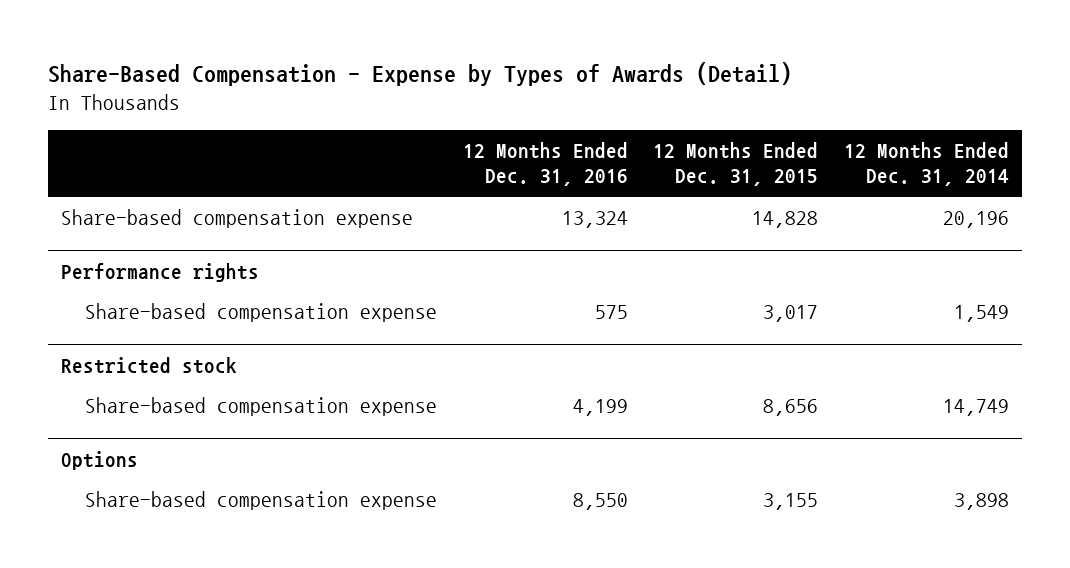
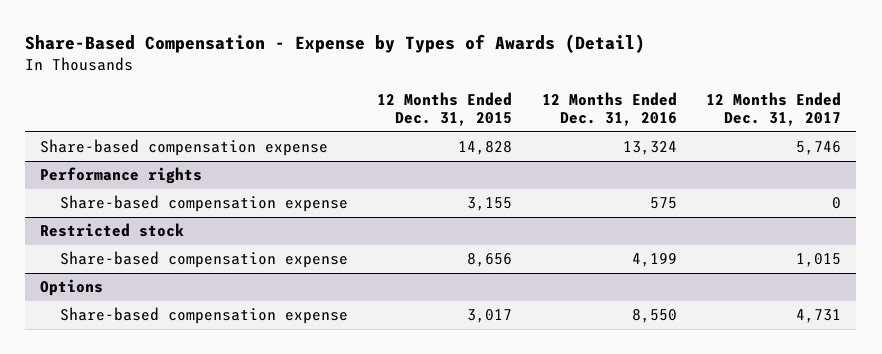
- | 12 Months Ended Dec. 31, 2016 | 12 Months Ended Dec. 31, 2015 | 12 Months Ended Dec. 31, 2014
+ | 12 Months Ended Dec. 31, 2015 | 12 Months Ended Dec. 31, 2016 | 12 Months Ended Dec. 31, 2017
@ Performance rights
- Share-based compensation expense | 575 | 3,017 | 1,549
+ Share-based compensation expense | 3,155 | 575 | 0
@ Options
- Share-based compensation expense | 8,550 | 3,155 | 3,898
+ Share-based compensation expense | 3,017 | 8,550 | 4,731

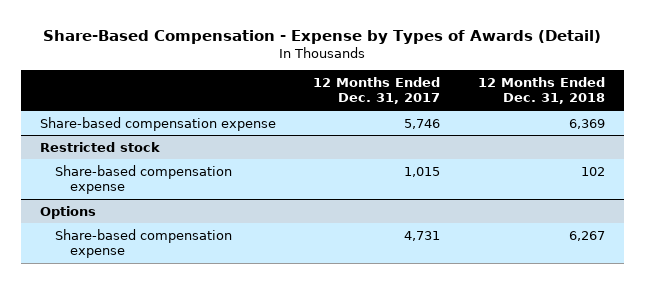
- | 12 Months Ended Dec. 31, 2015 | 12 Months Ended Dec. 31, 2016 | 12 Months Ended Dec. 31, 2017
+ | 12 Months Ended Dec. 31, 2017 | 12 Months Ended Dec. 31, 2018
- Performance rights
- Share-based compensation expense | 3,155 | 575 | 0

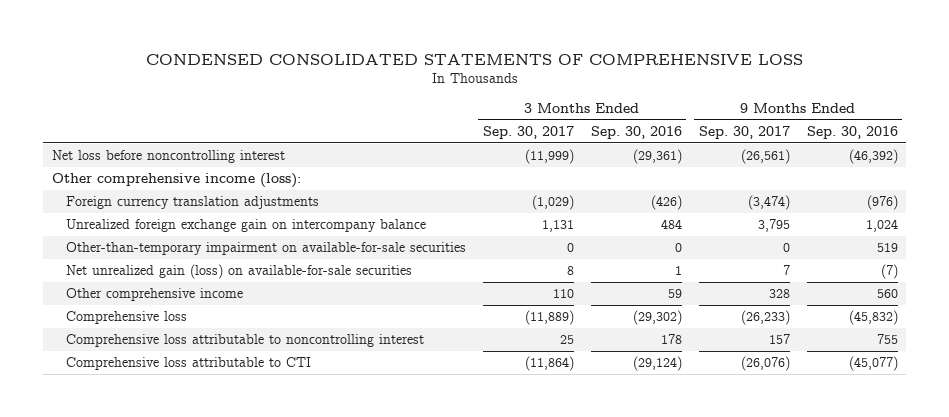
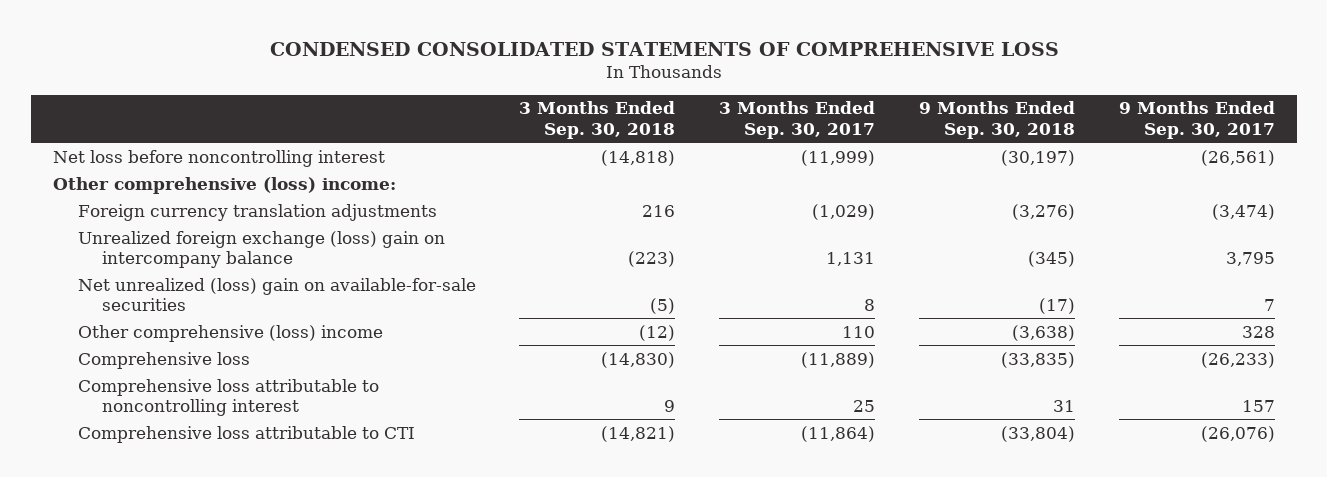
- | 3 Months Ended Sep. 30, 2017 | 3 Months Ended Sep. 30, 2016 | 9 Months Ended Sep. 30, 2017 | 9 Months Ended Sep. 30, 2016
+ | 3 Months Ended Sep. 30, 2018 | 3 Months Ended Sep. 30, 2017 | 9 Months Ended Sep. 30, 2018 | 9 Months Ended Sep. 30, 2017
- Other comprehensive income (loss):
+ Other comprehensive (loss) income:
- Unrealized foreign exchange gain on intercompany balance | 1,131 | 484 | 3,795 | 1,024
- Other-than-temporary impairment on available-for-sale securities | 0 | 0 | 0 | 519
- Net unrealized gain (loss) on available-for-sale securities | 8 | 1 | 7 | (7)
- Other comprehensive income | 110 | 59 | 328 | 560
+ Unrealized foreign exchange (loss) gain on intercompany balance | (223) | 1,131 | (345) | 3,795
+ Net unrealized (loss) gain on available-for-sale securities | (5) | 8 | (17) | 7
+ Other comprehensive (loss) income | (12) | 110 | (3,638) | 328

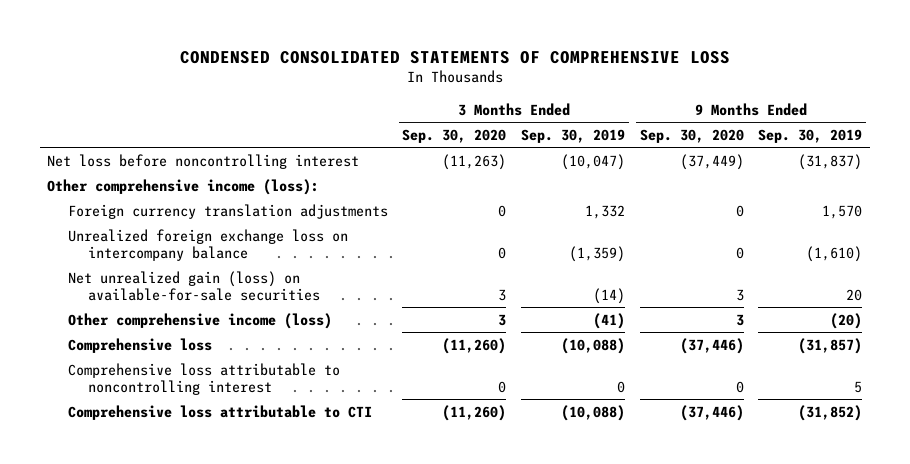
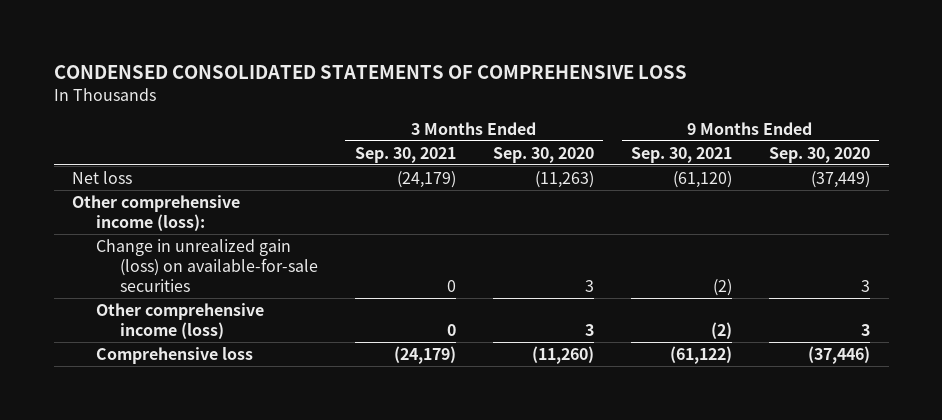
- | 3 Months Ended Sep. 30, 2020 | 3 Months Ended Sep. 30, 2019 | 9 Months Ended Sep. 30, 2020 | 9 Months Ended Sep. 30, 2019
+ | 3 Months Ended Sep. 30, 2021 | 3 Months Ended Sep. 30, 2020 | 9 Months Ended Sep. 30, 2021 | 9 Months Ended Sep. 30, 2020
- Net loss before noncontrolling interest | (11,263) | (10,047) | (37,449) | (31,837)
+ Net loss | (24,179) | (11,263) | (61,120) | (37,449)
- Foreign currency translation adjustments | 0 | 1,332 | 0 | 1,570
- Unrealized foreign exchange loss on intercompany balance | 0 | (1,359) | 0 | (1,610)
- Net unrealized gain (loss) on available-for-sale securities | 3 | (14) | 3 | 20
+ Change in unrealized gain (loss) on available-for-sale securities | 0 | 3 | (2) | 3
- Comprehensive loss attributable to noncontrolling interest | 0 | 0 | 0 | 5
- Comprehensive loss attributable to CTI | (11,260) | (10,088) | (37,446) | (31,852)

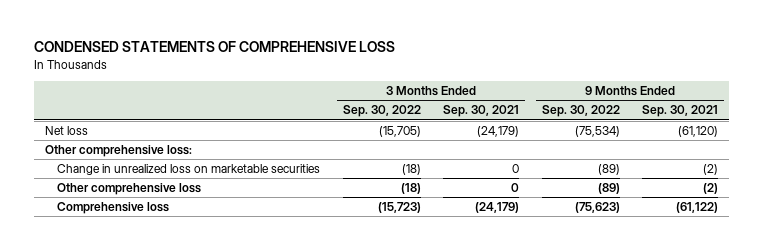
- CONDENSED CONSOLIDATED STATEMENTS OF COMPREHENSIVE LOSS
+ CONDENSED STATEMENTS OF COMPREHENSIVE LOSS
- | 3 Months Ended Sep. 30, 2021 | 3 Months Ended Sep. 30, 2020 | 9 Months Ended Sep. 30, 2021 | 9 Months Ended Sep. 30, 2020
+ | 3 Months Ended Sep. 30, 2022 | 3 Months Ended Sep. 30, 2021 | 9 Months Ended Sep. 30, 2022 | 9 Months Ended Sep. 30, 2021
- Other comprehensive income (loss):
- Change in unrealized gain (loss) on available-for-sale securities | 0 | 3 | (2) | 3
- Other comprehensive income (loss) | 0 | 3 | (2) | 3
+ Other comprehensive loss:
+ Change in unrealized loss on marketable securities | (18) | 0 | (89) | (2)
+ Other comprehensive loss | (18) | 0 | (89) | (2)

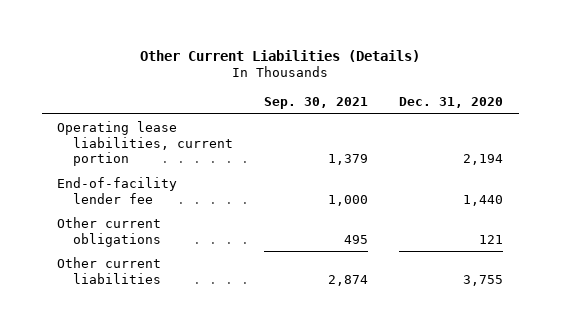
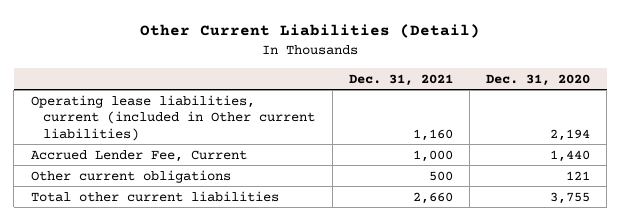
- Other Current Liabilities (Details)
+ Other Current Liabilities (Detail)
- | Sep. 30, 2021 | Dec. 31, 2020
+ | Dec. 31, 2021 | Dec. 31, 2020
- Operating lease liabilities, current portion | 1,379 | 2,194
- End-of-facility lender fee | 1,000 | 1,440
+ Operating lease liabilities, current (included in Other current liabilities) | 1,160 | 2,194
+ Accrued Lender Fee, Current | 1,000 | 1,440
- Other current liabilities | 2,874 | 3,755
+ Total other current liabilities | 2,660 | 3,755

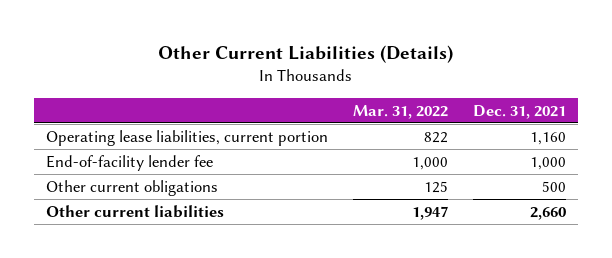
- Other Current Liabilities (Detail)
+ Other Current Liabilities (Details)
- | Dec. 31, 2021 | Dec. 31, 2020
+ | Mar. 31, 2022 | Dec. 31, 2021
- Operating lease liabilities, current (included in Other current liabilities) | 1,160 | 2,194
- Accrued Lender Fee, Current | 1,000 | 1,440
+ Operating lease liabilities, current portion | 822 | 1,160
+ End-of-facility lender fee | 1,000 | 1,000
- Total other current liabilities | 2,660 | 3,755
+ Other current liabilities | 1,947 | 2,660

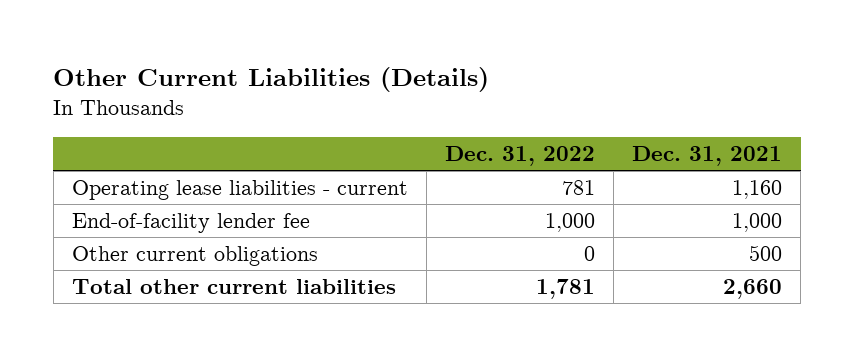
- | Mar. 31, 2022 | Dec. 31, 2021
+ | Dec. 31, 2022 | Dec. 31, 2021
- Operating lease liabilities, current portion | 822 | 1,160
+ Operating lease liabilities - current | 781 | 1,160
- Other current liabilities | 1,947 | 2,660
+ Total other current liabilities | 1,781 | 2,660

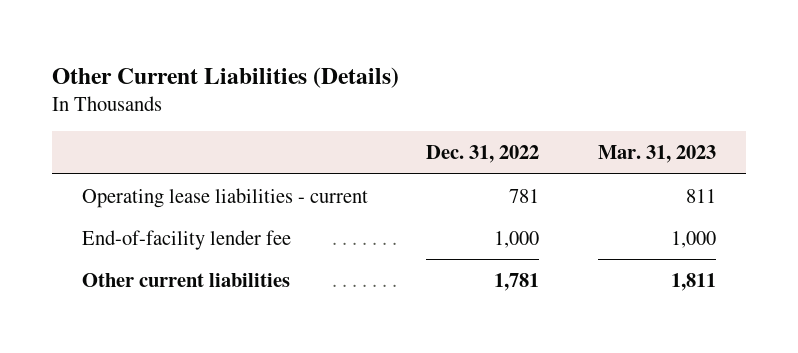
- | Dec. 31, 2022 | Dec. 31, 2021
+ | Dec. 31, 2022 | Mar. 31, 2023
- Other current obligations | 0 | 500
- Total other current liabilities | 1,781 | 2,660
+ Other current liabilities | 1,781 | 1,811

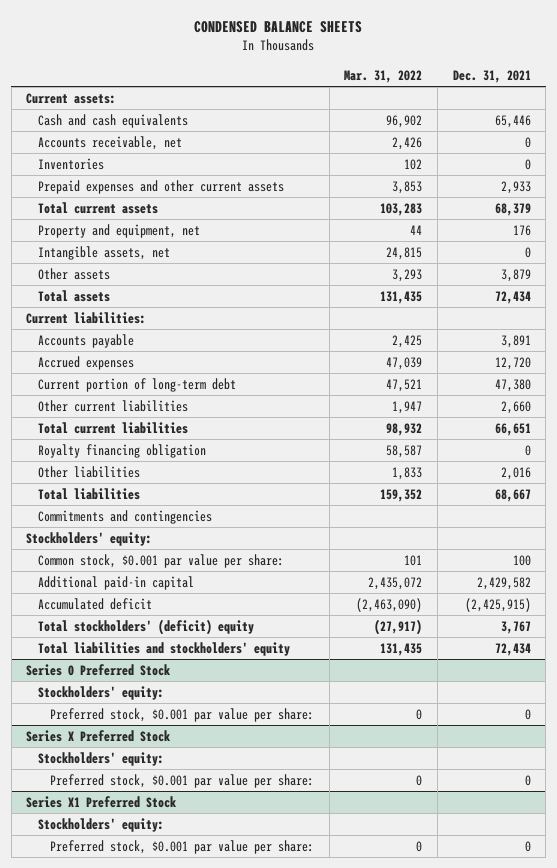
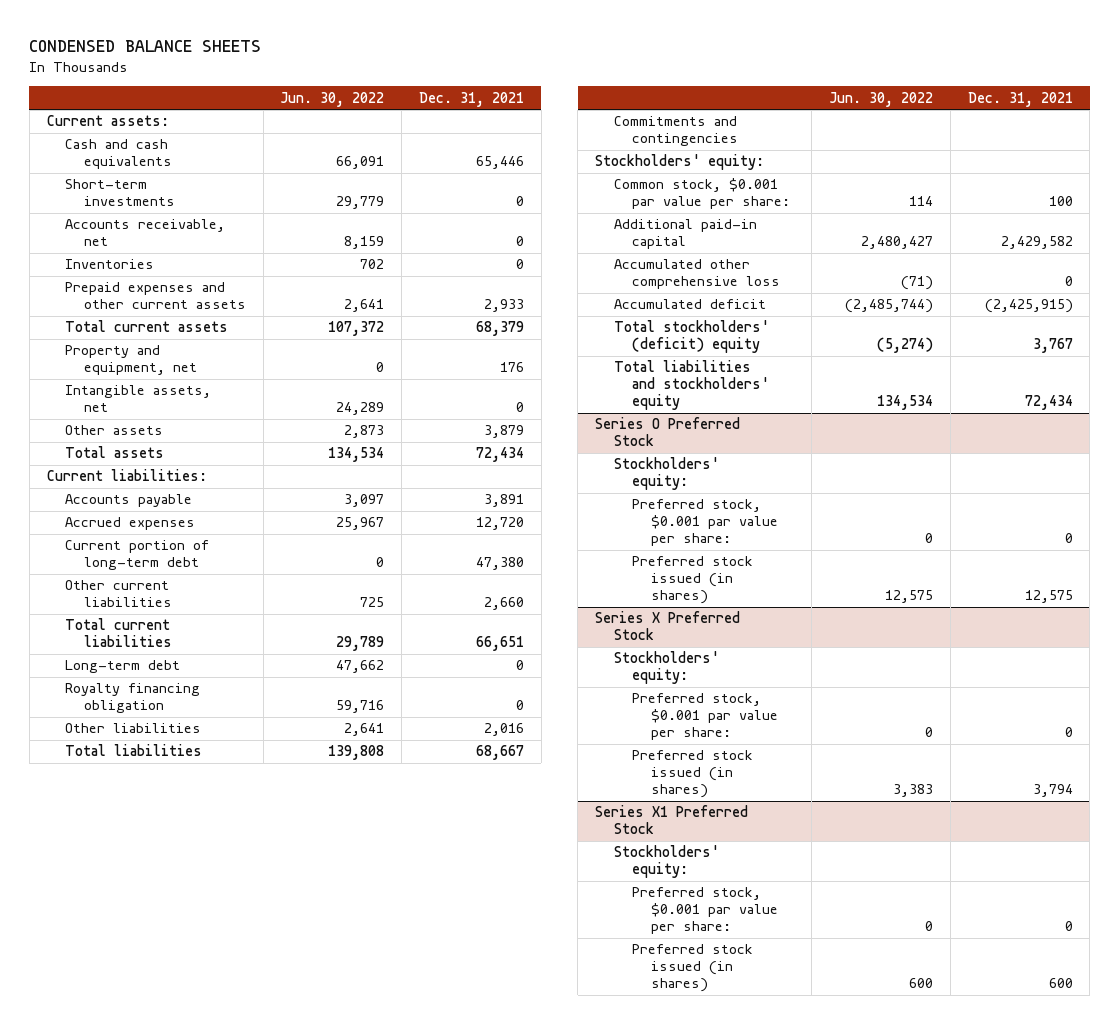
- | Mar. 31, 2022 | Dec. 31, 2021
+ | Jun. 30, 2022 | Dec. 31, 2021
+ Short-term investments | 29,779 | 0
+ Long-term debt | 47,662 | 0
+ Accumulated other comprehensive loss | (71) | 0
@ Series O Preferred Stock
+ Preferred stock issued (in shares) | 12,575 | 12,575
@ Series X Preferred Stock
+ Preferred stock issued (in shares) | 3,383 | 3,794
@ Series X1 Preferred Stock
+ Preferred stock issued (in shares) | 600 | 600

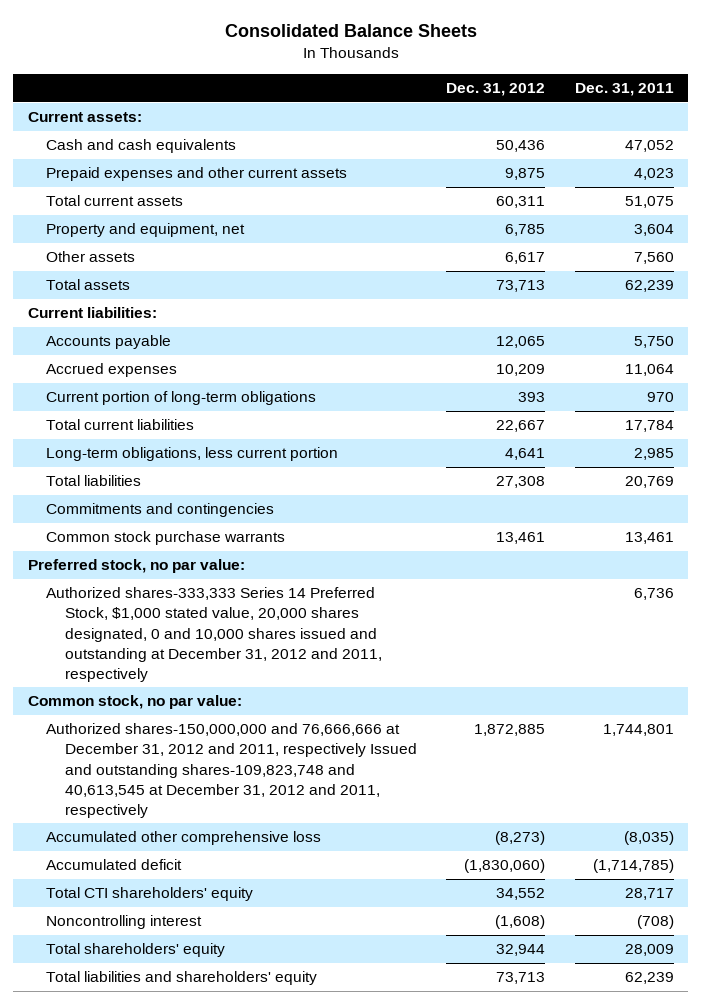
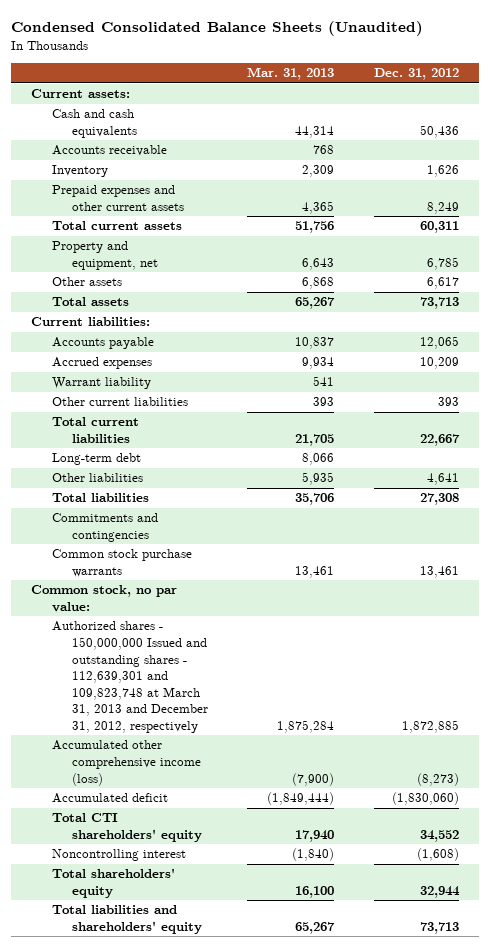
- Consolidated Balance Sheets
+ Condensed Consolidated Balance Sheets (Unaudited)
- | Dec. 31, 2012 | Dec. 31, 2011
+ | Mar. 31, 2013 | Dec. 31, 2012
- Prepaid expenses and other current assets | 9,875 | 4,023
+ Accounts receivable | 768 |
+ Inventory | 2,309 | 1,626
+ Prepaid expenses and other current assets | 4,365 | 8,249
- Current portion of long-term obligations | 393 | 970
+ Warrant liability | 541 |
+ Other current liabilities | 393 | 393
- Long-term obligations, less current portion | 4,641 | 2,985
+ Long-term debt | 8,066 |
+ Other liabilities | 5,935 | 4,641
- Preferred stock, no par value:
- Authorized shares-333,333 Series 14 Preferred Stock, $1,000 stated value, 20,000 shares designated, 0 and 10,000 shares issued and outstanding at December 31, 2012 and 2011, respectively | | 6,736
- Authorized shares-150,000,000 and 76,666,666 at December 31, 2012 and 2011, respectively Issued and outstanding shares-109,823,748 and 40,613,545 at December 31, 2012 and 2011, respectively | 1,872,885 | 1,744,801
- Accumulated other comprehensive loss | (8,273) | (8,035)
+ Authorized shares - 150,000,000 Issued and outstanding shares - 112,639,301 and 109,823,748 at March 31, 2013 and December 31, 2012, respectively | 1,875,284 | 1,872,885
+ Accumulated other comprehensive income (loss) | (7,900) | (8,273)

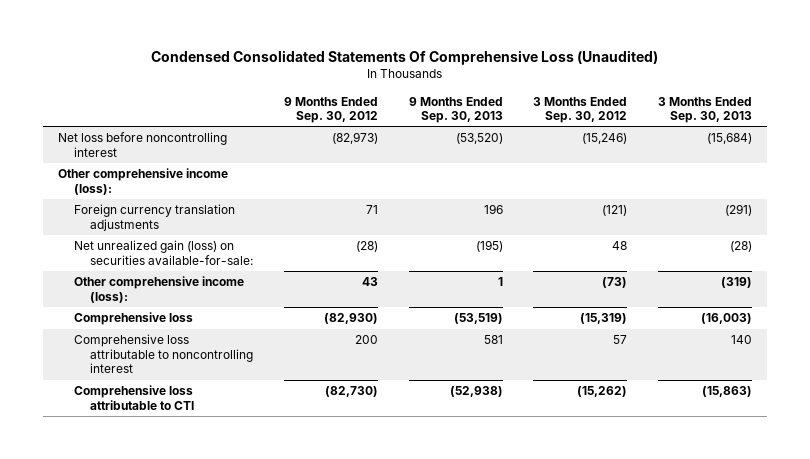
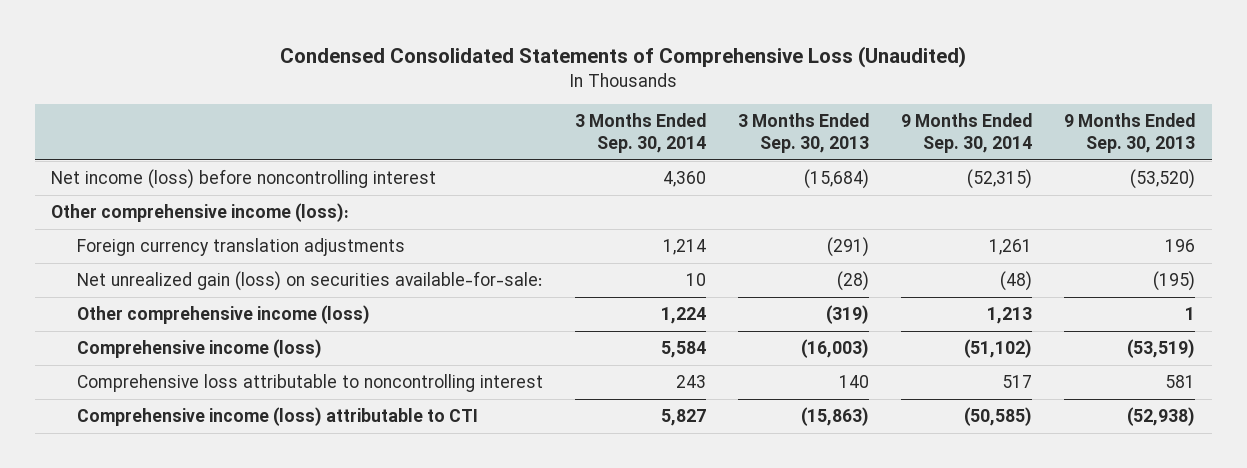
- Condensed Consolidated Statements Of Comprehensive Loss (Unaudited)
+ Condensed Consolidated Statements of Comprehensive Loss (Unaudited)
- | 9 Months Ended Sep. 30, 2012 | 9 Months Ended Sep. 30, 2013 | 3 Months Ended Sep. 30, 2012 | 3 Months Ended Sep. 30, 2013
+ | 3 Months Ended Sep. 30, 2014 | 3 Months Ended Sep. 30, 2013 | 9 Months Ended Sep. 30, 2014 | 9 Months Ended Sep. 30, 2013
- Net loss before noncontrolling interest | (82,973) | (53,520) | (15,246) | (15,684)
+ Net income (loss) before noncontrolling interest | 4,360 | (15,684) | (52,315) | (53,520)
- Other comprehensive income (loss): | 43 | 1 | (73) | (319)
- Comprehensive loss | (82,930) | (53,519) | (15,319) | (16,003)
+ Other comprehensive income (loss) | 1,224 | (319) | 1,213 | 1
+ Comprehensive income (loss) | 5,584 | (16,003) | (51,102) | (53,519)
- Comprehensive loss attributable to CTI | (82,730) | (52,938) | (15,262) | (15,863)
+ Comprehensive income (loss) attributable to CTI | 5,827 | (15,863) | (50,585) | (52,938)

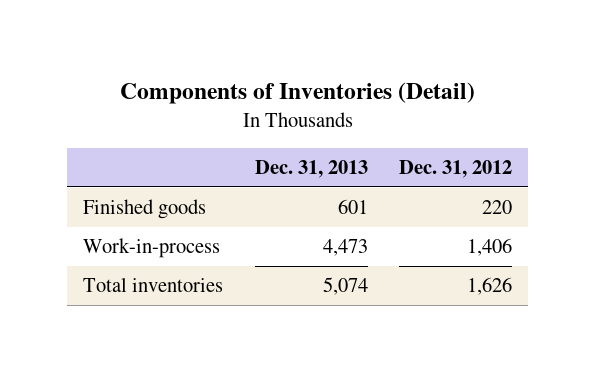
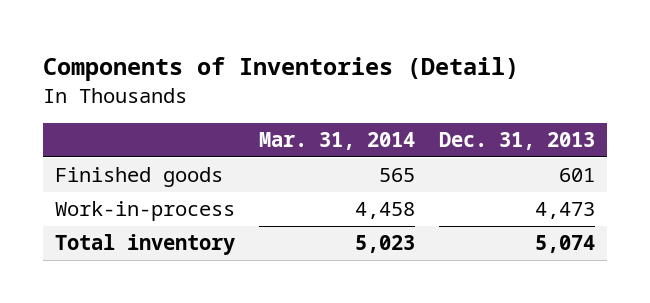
- | Dec. 31, 2013 | Dec. 31, 2012
+ | Mar. 31, 2014 | Dec. 31, 2013
- Total inventories | 5,074 | 1,626
+ Total inventory | 5,023 | 5,074

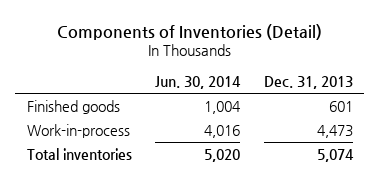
- | Mar. 31, 2014 | Dec. 31, 2013
+ | Jun. 30, 2014 | Dec. 31, 2013
- Total inventory | 5,023 | 5,074
+ Total inventories | 5,020 | 5,074

